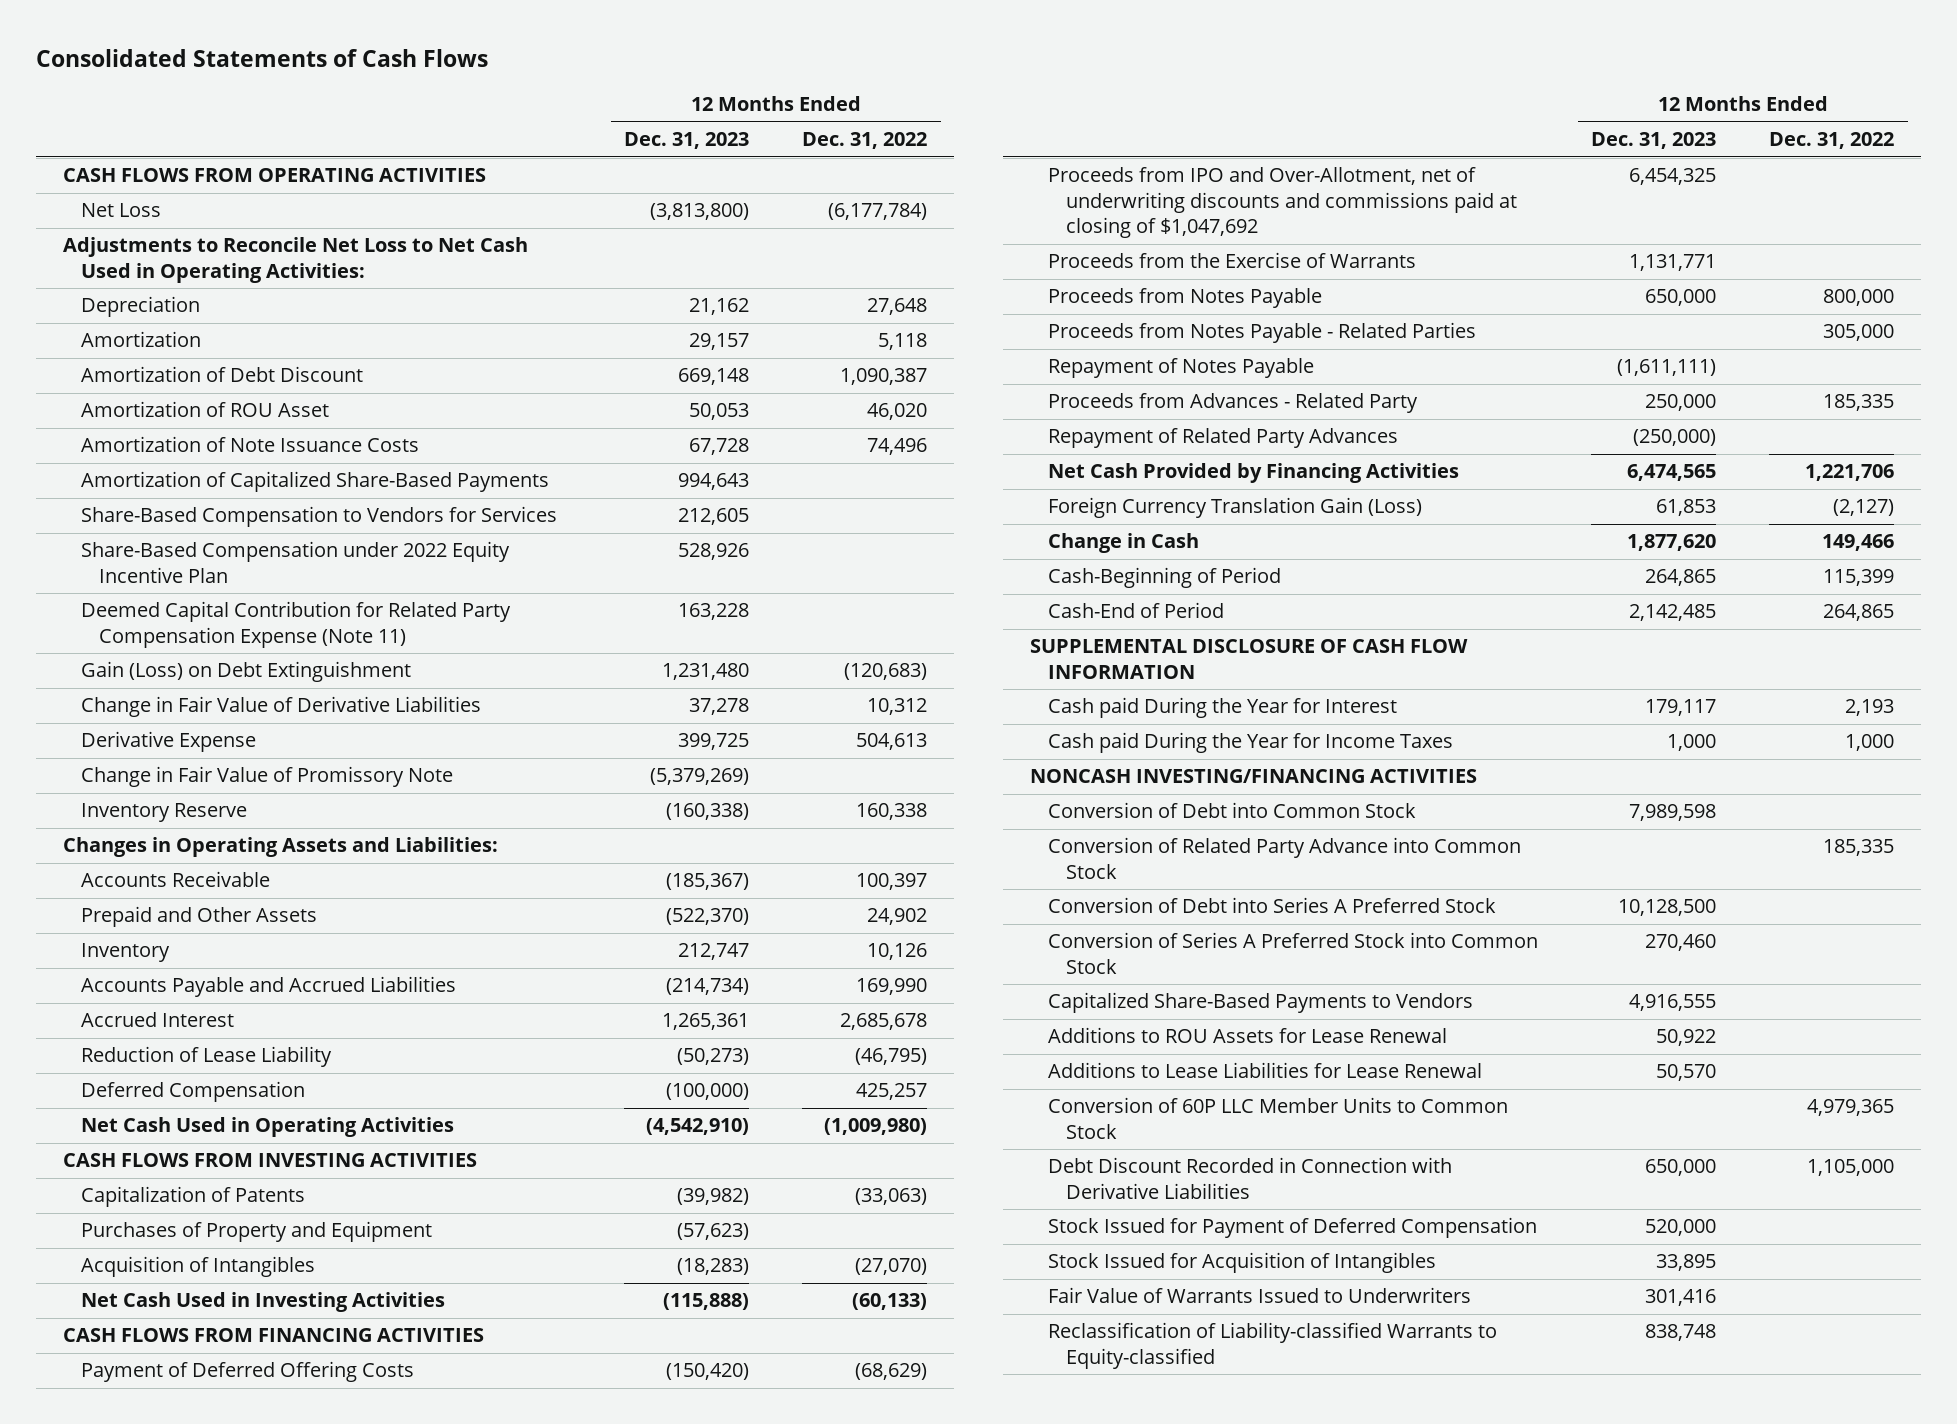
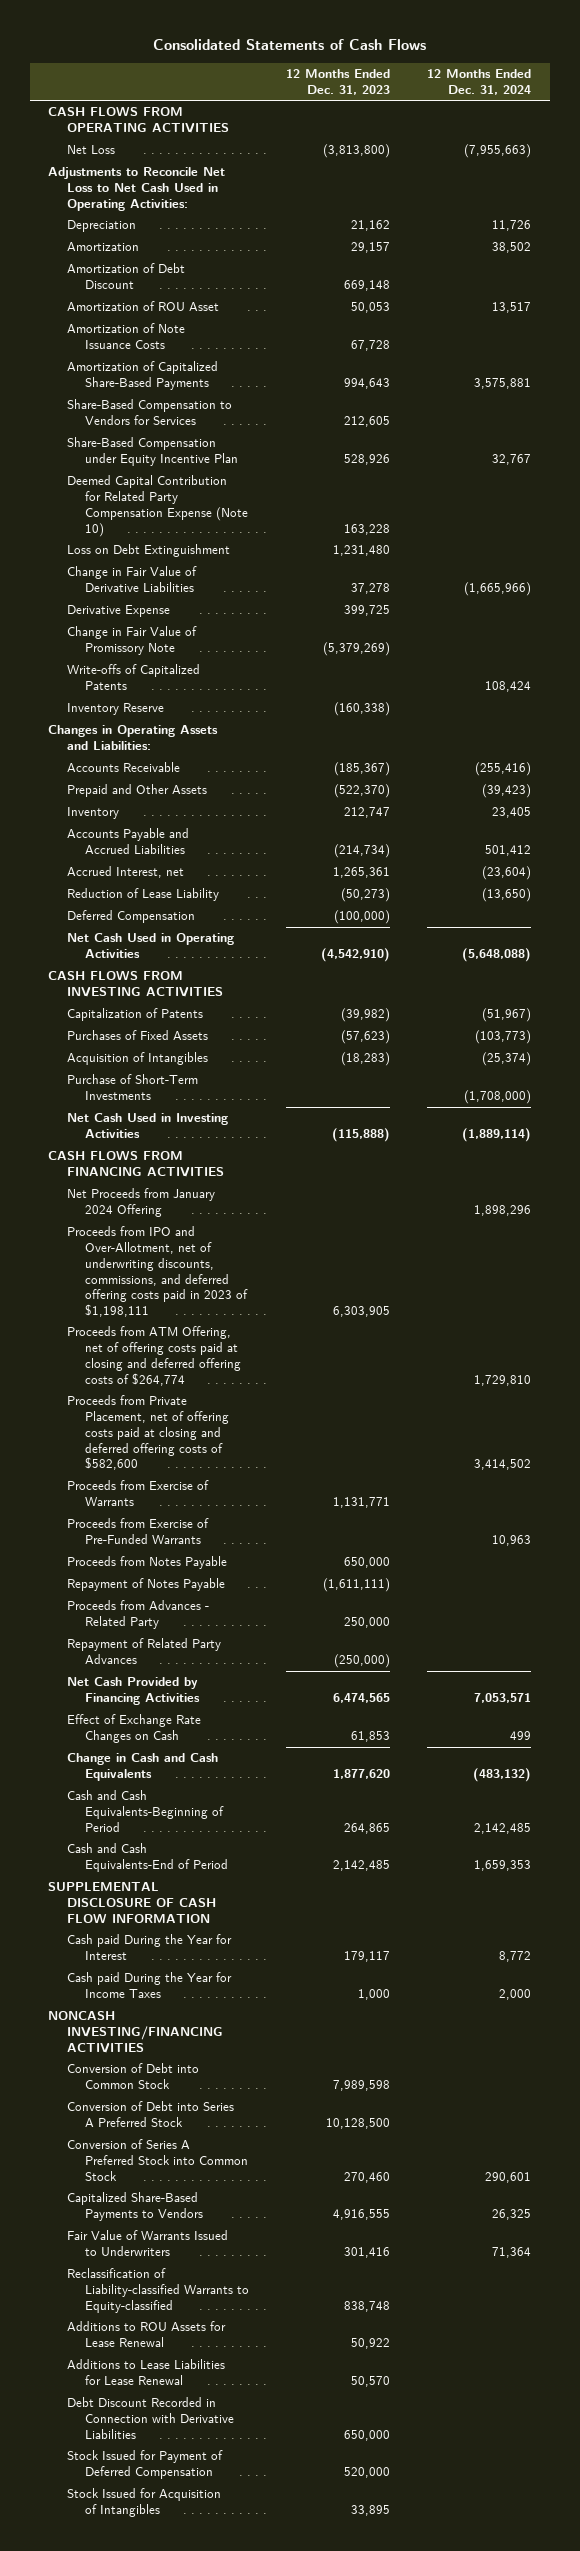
- | 12 Months Ended Dec. 31, 2023 | 12 Months Ended Dec. 31, 2022
+ | 12 Months Ended Dec. 31, 2023 | 12 Months Ended Dec. 31, 2024
- Share-Based Compensation under 2022 Equity Incentive Plan | 528,926 |
- Deemed Capital Contribution for Related Party Compensation Expense (Note 11) | 163,228 |
- Gain (Loss) on Debt Extinguishment | 1,231,480 | (120,683)
+ Share-Based Compensation under Equity Incentive Plan | 528,926 | 32,767
+ Deemed Capital Contribution for Related Party Compensation Expense (Note 10) | 163,228 |
+ Loss on Debt Extinguishment | 1,231,480 |
+ Write-offs of Capitalized Patents | | 108,424
- Accrued Interest | 1,265,361 | 2,685,678
+ Accrued Interest, net | 1,265,361 | (23,604)
- Purchases of Property and Equipment | (57,623) |
+ Purchases of Fixed Assets | (57,623) | (103,773)
+ Purchase of Short-Term Investments | | (1,708,000)
- Payment of Deferred Offering Costs | (150,420) | (68,629)
- Proceeds from IPO and Over-Allotment, net of underwriting discounts and commissions paid at closing of $1,047,692 | 6,454,325 |
- Proceeds from the Exercise of Warrants | 1,131,771 |
+ Net Proceeds from January 2024 Offering | | 1,898,296
+ Proceeds from IPO and Over-Allotment, net of underwriting discounts, commissions, and deferred offering costs paid in 2023 of $1,198,111 | 6,303,905 |
+ Proceeds from ATM Offering, net of offering costs paid at closing and deferred offering costs of $264,774 | | 1,729,810
+ Proceeds from Private Placement, net of offering costs paid at closing and deferred offering costs of $582,600 | | 3,414,502
+ Proceeds from Exercise of Warrants | 1,131,771 |
+ Proceeds from Exercise of Pre-Funded Warrants | | 10,963
- Proceeds from Notes Payable - Related Parties | | 305,000
- Foreign Currency Translation Gain (Loss) | 61,853 | (2,127)
- Change in Cash | 1,877,620 | 149,466
- Cash-Beginning of Period | 264,865 | 115,399
- Cash-End of Period | 2,142,485 | 264,865
+ Effect of Exchange Rate Changes on Cash | 61,853 | 499
+ Change in Cash and Cash Equivalents | 1,877,620 | (483,132)
+ Cash and Cash Equivalents-Beginning of Period | 264,865 | 2,142,485
+ Cash and Cash Equivalents-End of Period | 2,142,485 | 1,659,353
- Conversion of Related Party Advance into Common Stock | | 185,335
moved up: Fair Value of Warrants Issued to Underwriters | 301,416 | 71,364
moved up: Reclassification of Liability-classified Warrants to Equity-classified | 838,748 |
- Conversion of 60P LLC Member Units to Common Stock | | 4,979,365

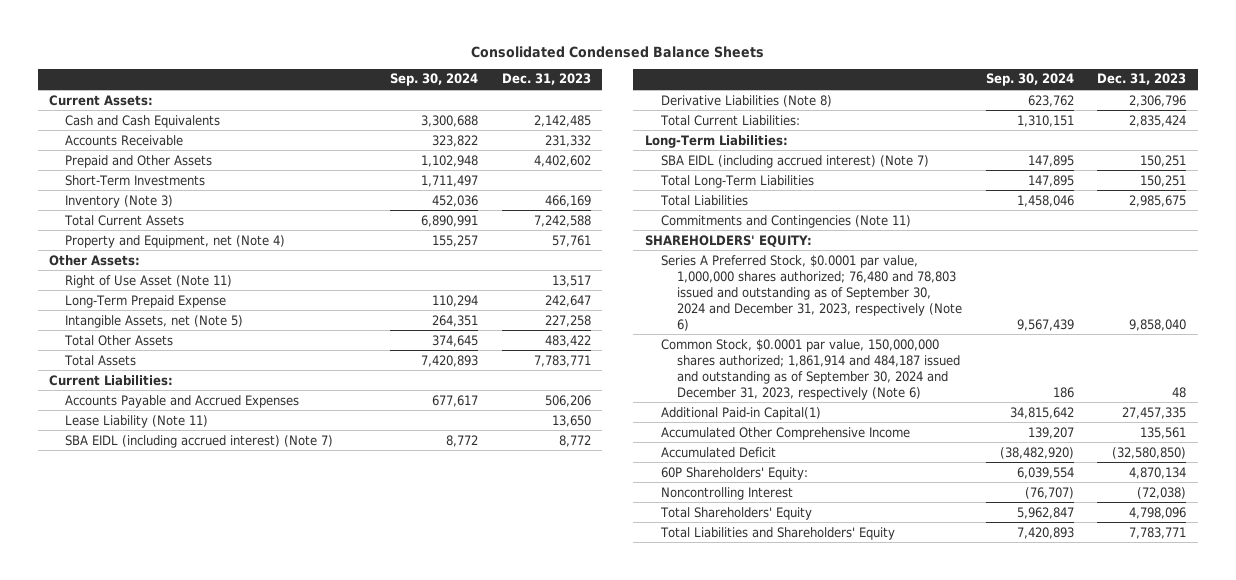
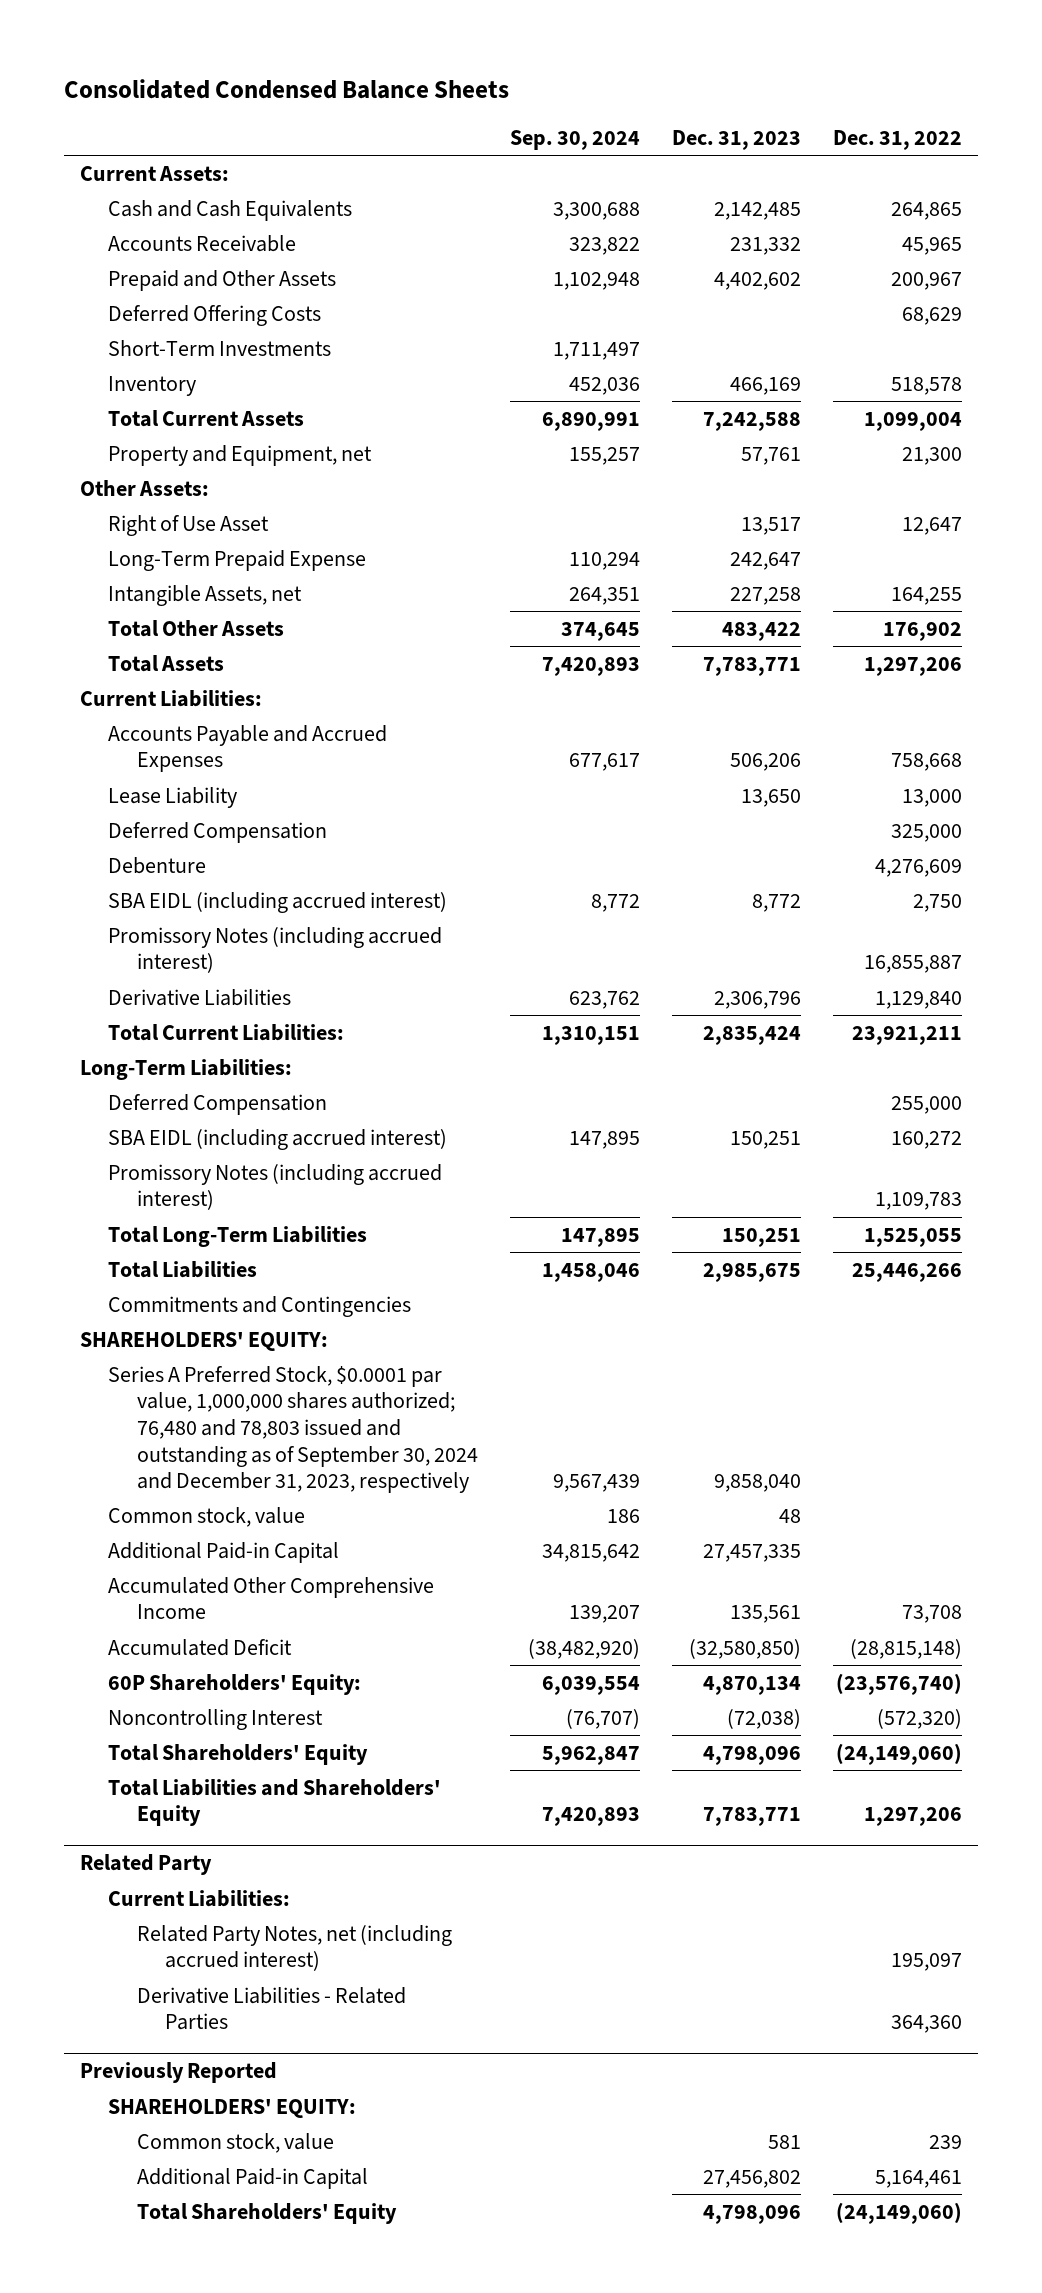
- | Sep. 30, 2024 | Dec. 31, 2023
+ | Sep. 30, 2024 | Dec. 31, 2023 | Dec. 31, 2022
+ Deferred Offering Costs | | | 68,629
- Inventory (Note 3) | 452,036 | 466,169
+ Inventory | 452,036 | 466,169 | 518,578
- Property and Equipment, net (Note 4) | 155,257 | 57,761
+ Property and Equipment, net | 155,257 | 57,761 | 21,300
- Right of Use Asset (Note 11) | | 13,517
+ Right of Use Asset | | 13,517 | 12,647
- Intangible Assets, net (Note 5) | 264,351 | 227,258
+ Intangible Assets, net | 264,351 | 227,258 | 164,255
- Lease Liability (Note 11) | | 13,650
- SBA EIDL (including accrued interest) (Note 7) | 8,772 | 8,772
- Derivative Liabilities (Note 8) | 623,762 | 2,306,796
+ Lease Liability | | 13,650 | 13,000
+ Deferred Compensation | | | 325,000
+ Debenture | | | 4,276,609
+ SBA EIDL (including accrued interest) | 8,772 | 8,772 | 2,750
+ Promissory Notes (including accrued interest) | | | 16,855,887
+ Derivative Liabilities | 623,762 | 2,306,796 | 1,129,840
- SBA EIDL (including accrued interest) (Note 7) | 147,895 | 150,251
+ Deferred Compensation | | | 255,000
+ SBA EIDL (including accrued interest) | 147,895 | 150,251 | 160,272
+ Promissory Notes (including accrued interest) | | | 1,109,783
- Commitments and Contingencies (Note 11)
+ Commitments and Contingencies
- Series A Preferred Stock, $0.0001 par value, 1,000,000 shares authorized; 76,480 and 78,803 issued and outstanding as of September 30, 2024 and December 31, 2023, respectively (Note 6) | 9,567,439 | 9,858,040
- Common Stock, $0.0001 par value, 150,000,000 shares authorized; 1,861,914 and 484,187 issued and outstanding as of September 30, 2024 and December 31, 2023, respectively (Note 6) | 186 | 48
- Additional Paid-in Capital(1) | 34,815,642 | 27,457,335
+ Series A Preferred Stock, $0.0001 par value, 1,000,000 shares authorized; 76,480 and 78,803 issued and outstanding as of September 30, 2024 and December 31, 2023, respectively | 9,567,439 | 9,858,040 |
+ Common stock, value | 186 | 48 |
+ Additional Paid-in Capital | 34,815,642 | 27,457,335 |
+ Related Party
+ Current Liabilities:
+ Related Party Notes, net (including accrued interest) | | | 195,097
+ Derivative Liabilities - Related Parties | | | 364,360
+ Previously Reported
+ SHAREHOLDERS' EQUITY:
+ Common stock, value | | 581 | 239
+ Additional Paid-in Capital | | 27,456,802 | 5,164,461
+ Total Shareholders' Equity | | 4,798,096 | (24,149,060)

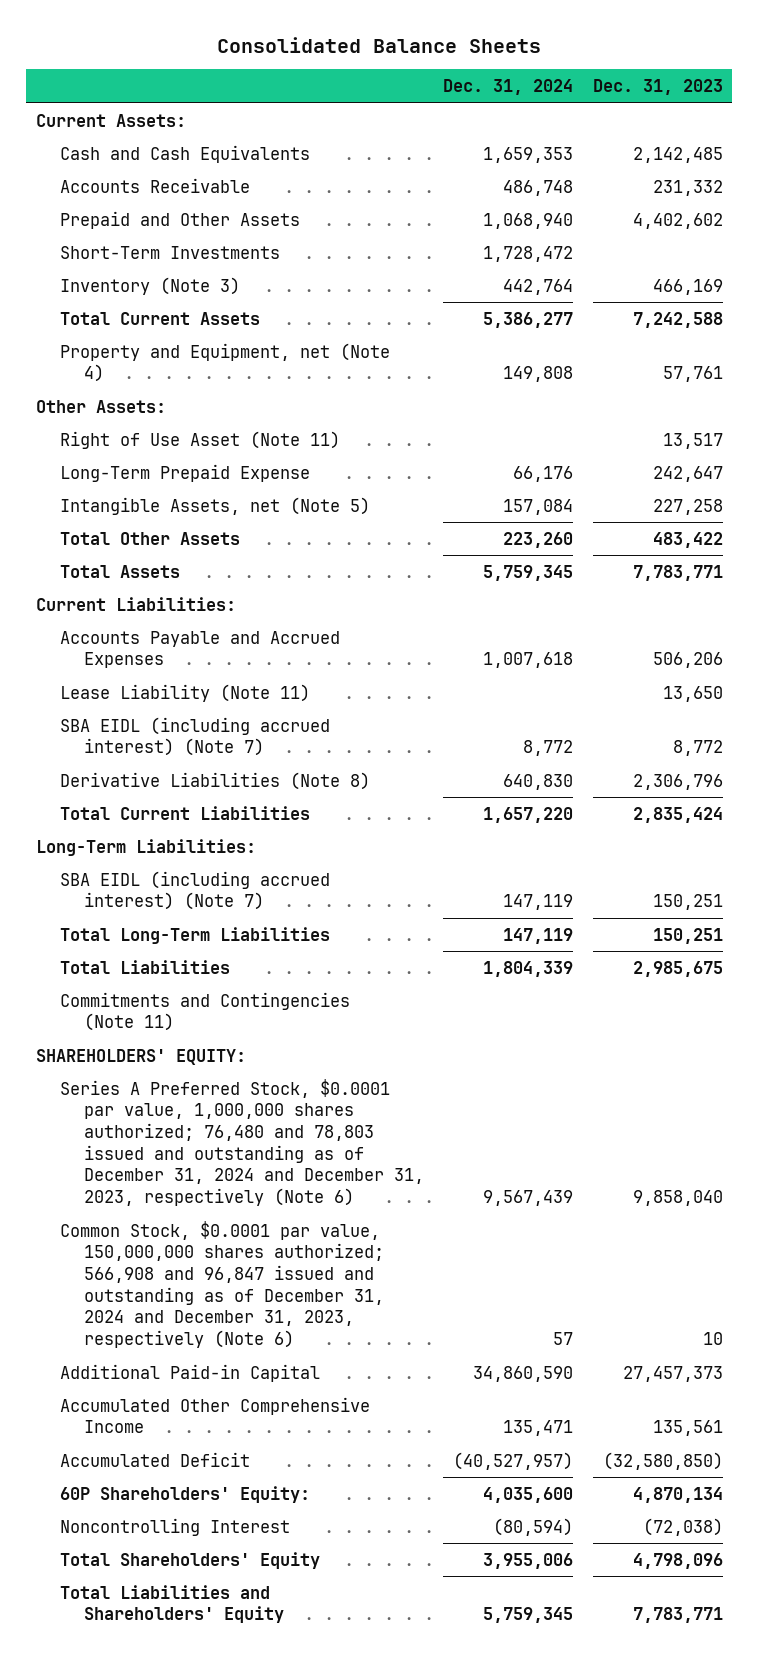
- Consolidated Condensed Balance Sheets
+ Consolidated Balance Sheets
- | Sep. 30, 2024 | Dec. 31, 2023 | Dec. 31, 2022
+ | Dec. 31, 2024 | Dec. 31, 2023
- Deferred Offering Costs | | | 68,629
- Inventory | 452,036 | 466,169 | 518,578
+ Inventory (Note 3) | 442,764 | 466,169
- Property and Equipment, net | 155,257 | 57,761 | 21,300
+ Property and Equipment, net (Note 4) | 149,808 | 57,761
- Right of Use Asset | | 13,517 | 12,647
+ Right of Use Asset (Note 11) | | 13,517
- Intangible Assets, net | 264,351 | 227,258 | 164,255
+ Intangible Assets, net (Note 5) | 157,084 | 227,258
- Lease Liability | | 13,650 | 13,000
- Deferred Compensation | | | 325,000
- Debenture | | | 4,276,609
- SBA EIDL (including accrued interest) | 8,772 | 8,772 | 2,750
- Promissory Notes (including accrued interest) | | | 16,855,887
- Derivative Liabilities | 623,762 | 2,306,796 | 1,129,840
- Total Current Liabilities: | 1,310,151 | 2,835,424 | 23,921,211
+ Lease Liability (Note 11) | | 13,650
+ SBA EIDL (including accrued interest) (Note 7) | 8,772 | 8,772
+ Derivative Liabilities (Note 8) | 640,830 | 2,306,796
+ Total Current Liabilities | 1,657,220 | 2,835,424
- Deferred Compensation | | | 255,000
- SBA EIDL (including accrued interest) | 147,895 | 150,251 | 160,272
- Promissory Notes (including accrued interest) | | | 1,109,783
+ SBA EIDL (including accrued interest) (Note 7) | 147,119 | 150,251
- Commitments and Contingencies
+ Commitments and Contingencies (Note 11)
- Series A Preferred Stock, $0.0001 par value, 1,000,000 shares authorized; 76,480 and 78,803 issued and outstanding as of September 30, 2024 and December 31, 2023, respectively | 9,567,439 | 9,858,040 |
- Common stock, value | 186 | 48 |
- Additional Paid-in Capital | 34,815,642 | 27,457,335 |
+ Series A Preferred Stock, $0.0001 par value, 1,000,000 shares authorized; 76,480 and 78,803 issued and outstanding as of December 31, 2024 and December 31, 2023, respectively (Note 6) | 9,567,439 | 9,858,040
+ Common Stock, $0.0001 par value, 150,000,000 shares authorized; 566,908 and 96,847 issued and outstanding as of December 31, 2024 and December 31, 2023, respectively (Note 6) | 57 | 10
+ Additional Paid-in Capital | 34,860,590 | 27,457,373
- Related Party
- Current Liabilities:
- Related Party Notes, net (including accrued interest) | | | 195,097
- Derivative Liabilities - Related Parties | | | 364,360
- Previously Reported
- SHAREHOLDERS' EQUITY:
- Common stock, value | | 581 | 239
- Additional Paid-in Capital | | 27,456,802 | 5,164,461
- Total Shareholders' Equity | | 4,798,096 | (24,149,060)

